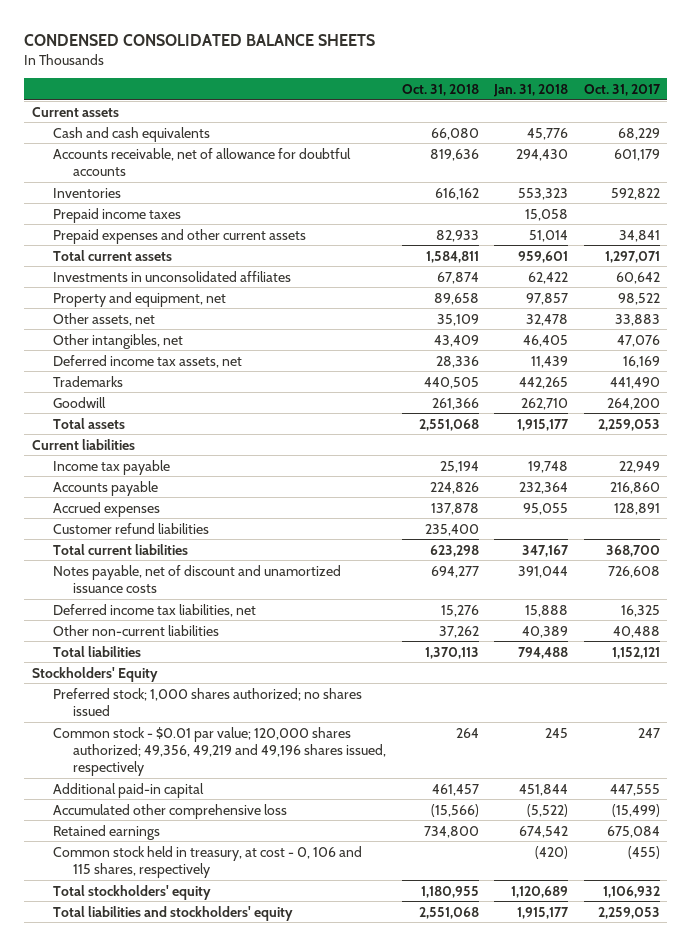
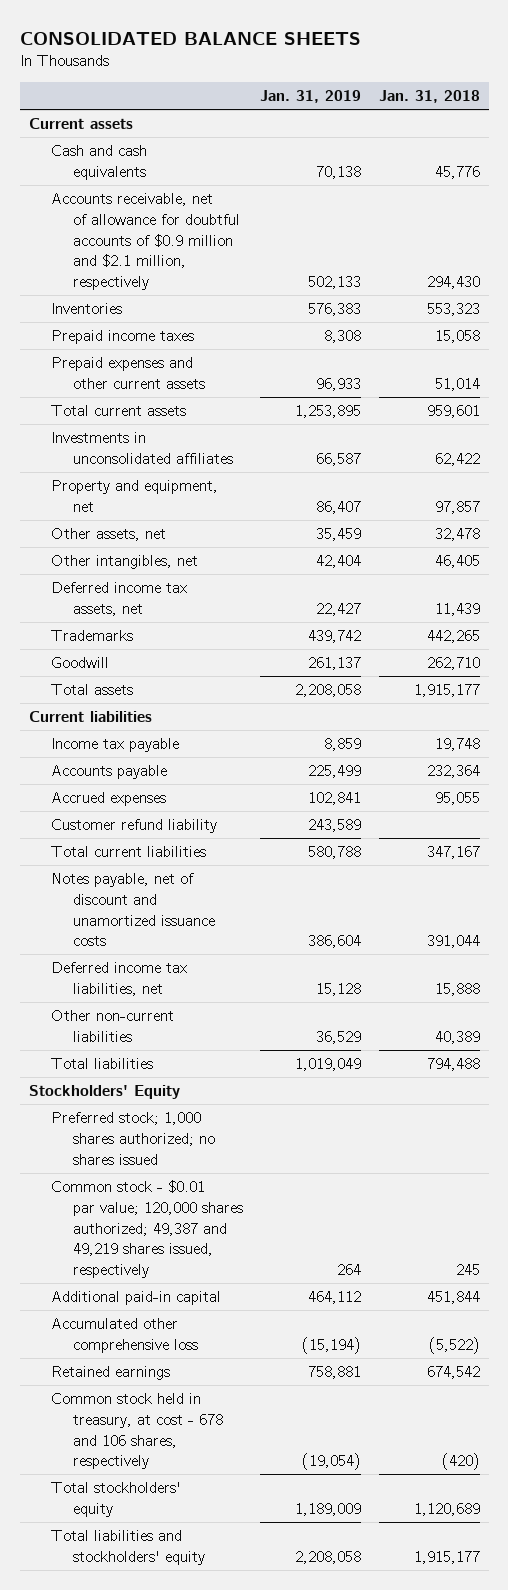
- CONDENSED CONSOLIDATED BALANCE SHEETS
+ CONSOLIDATED BALANCE SHEETS
- | Oct. 31, 2018 | Jan. 31, 2018 | Oct. 31, 2017
+ | Jan. 31, 2019 | Jan. 31, 2018
- Accounts receivable, net of allowance for doubtful accounts | 819,636 | 294,430 | 601,179
+ Accounts receivable, net of allowance for doubtful accounts of $0.9 million and $2.1 million, respectively | 502,133 | 294,430
- Customer refund liabilities | 235,400 | |
+ Customer refund liability | 243,589 |
- Common stock - $0.01 par value; 120,000 shares authorized; 49,356, 49,219 and 49,196 shares issued, respectively | 264 | 245 | 247
+ Common stock - $0.01 par value; 120,000 shares authorized; 49,387 and 49,219 shares issued, respectively | 264 | 245
- Common stock held in treasury, at cost - 0, 106 and 115 shares, respectively | | (420) | (455)
+ Common stock held in treasury, at cost - 678 and 106 shares, respectively | (19,054) | (420)

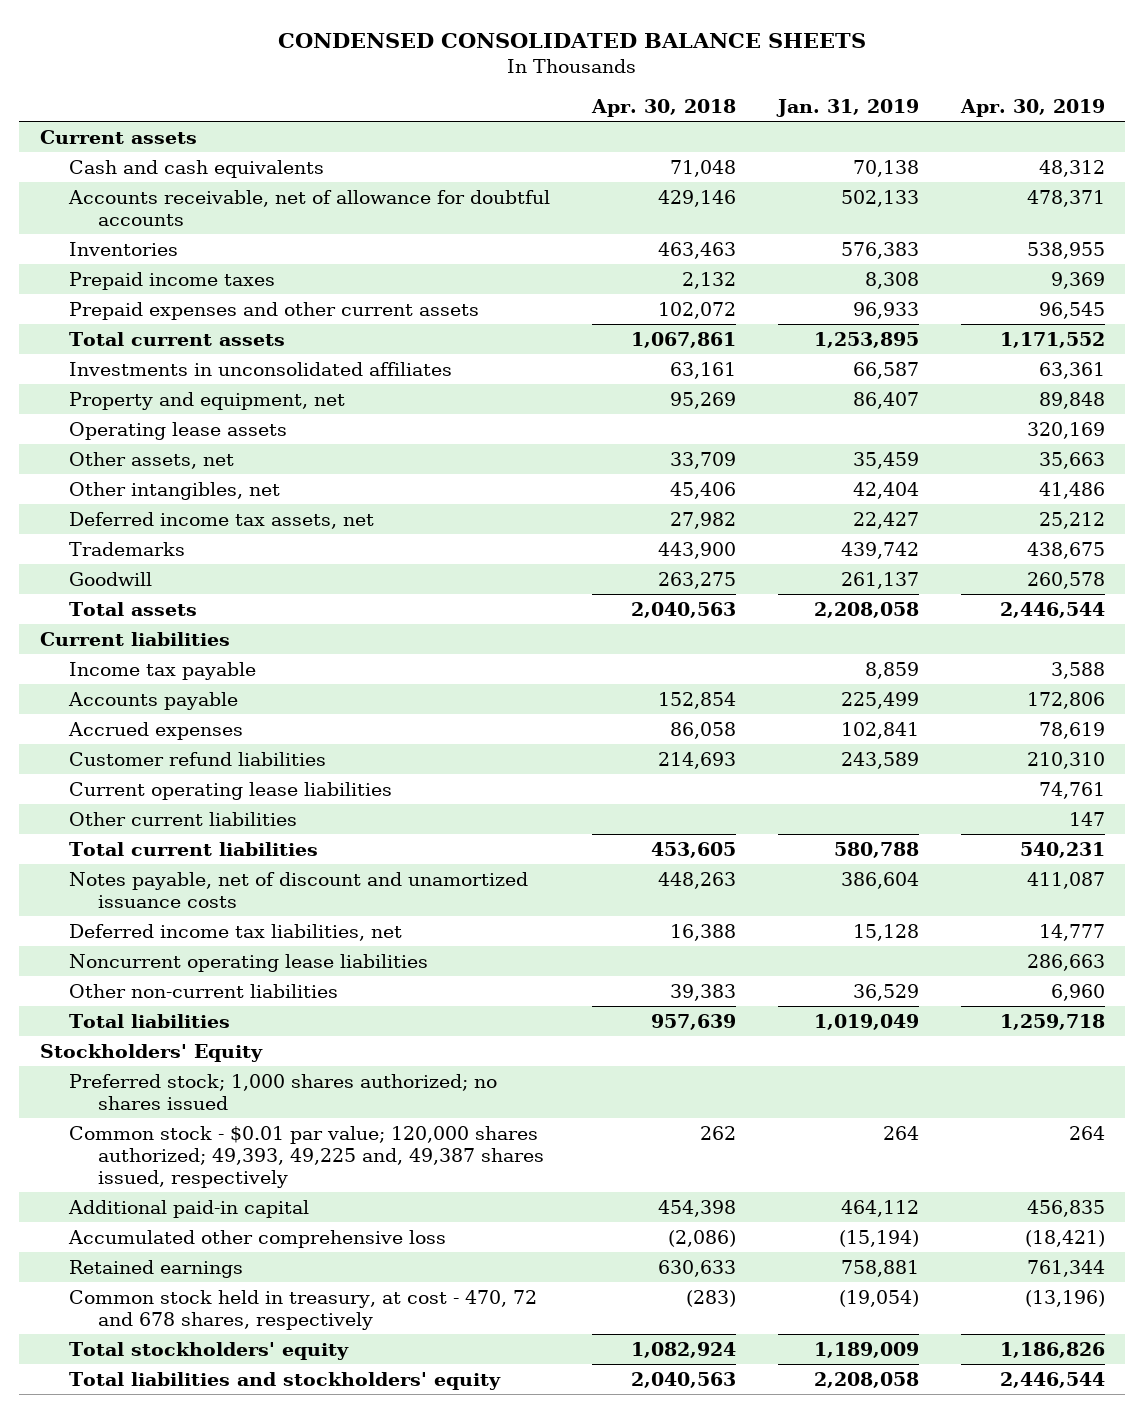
- CONSOLIDATED BALANCE SHEETS
+ CONDENSED CONSOLIDATED BALANCE SHEETS
- | Jan. 31, 2019 | Jan. 31, 2018
+ | Apr. 30, 2018 | Jan. 31, 2019 | Apr. 30, 2019
- Accounts receivable, net of allowance for doubtful accounts of $0.9 million and $2.1 million, respectively | 502,133 | 294,430
+ Accounts receivable, net of allowance for doubtful accounts | 429,146 | 502,133 | 478,371
+ Operating lease assets | | | 320,169
- Customer refund liability | 243,589 |
+ Customer refund liabilities | 214,693 | 243,589 | 210,310
+ Current operating lease liabilities | | | 74,761
+ Other current liabilities | | | 147
+ Noncurrent operating lease liabilities | | | 286,663
- Common stock - $0.01 par value; 120,000 shares authorized; 49,387 and 49,219 shares issued, respectively | 264 | 245
+ Common stock - $0.01 par value; 120,000 shares authorized; 49,393, 49,225 and, 49,387 shares issued, respectively | 262 | 264 | 264
- Common stock held in treasury, at cost - 678 and 106 shares, respectively | (19,054) | (420)
+ Common stock held in treasury, at cost - 470, 72 and 678 shares, respectively | (283) | (19,054) | (13,196)

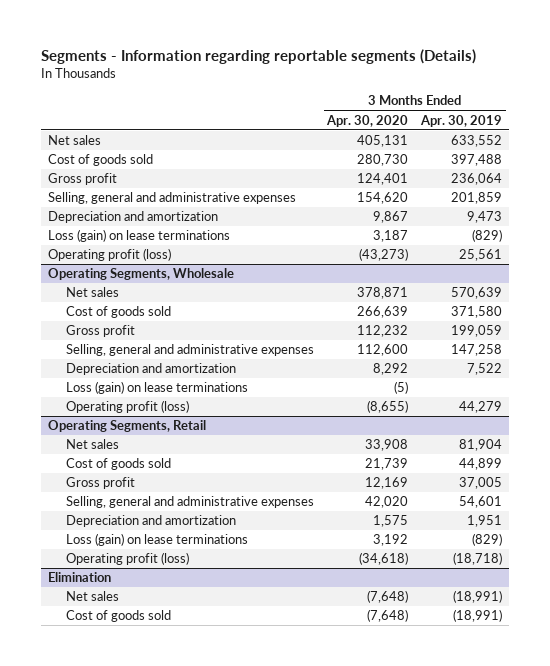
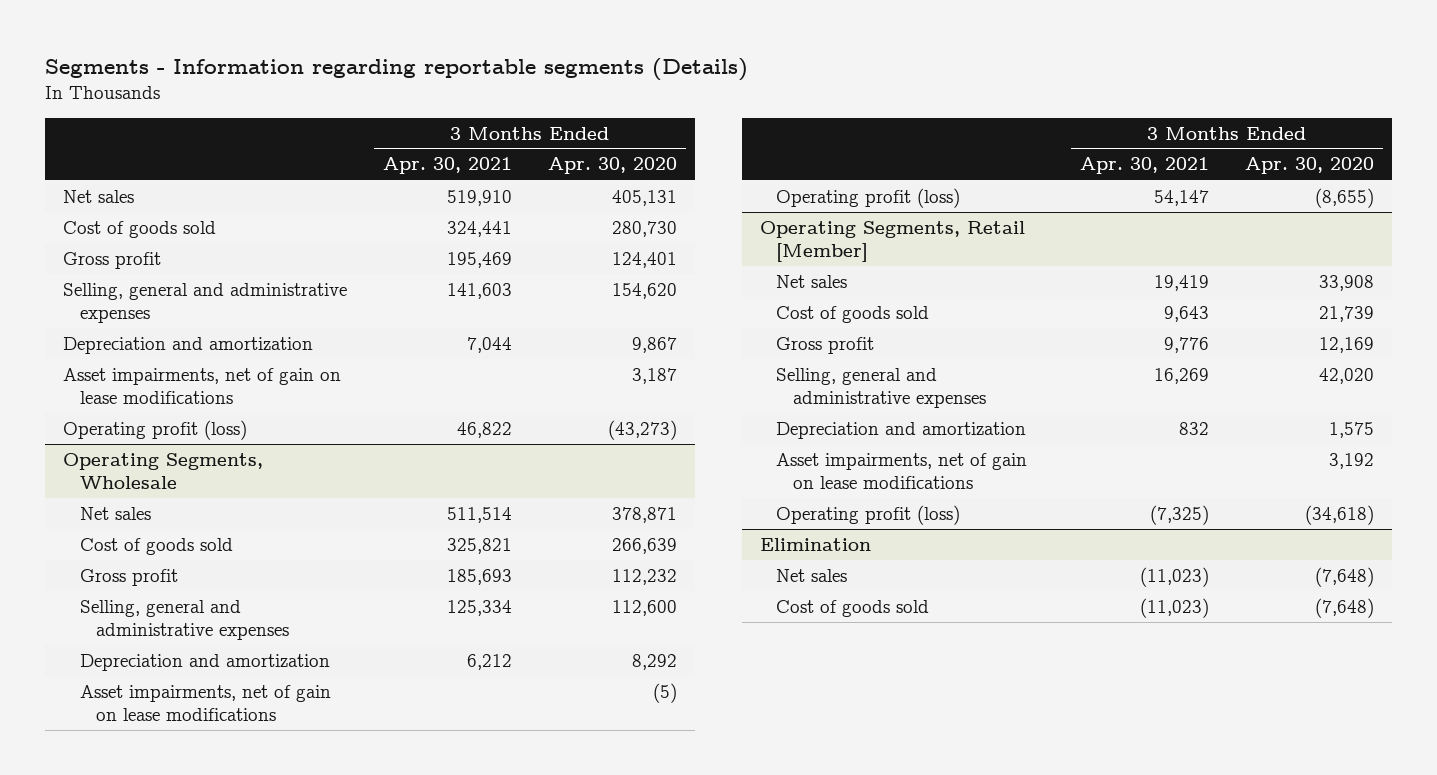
- | 3 Months Ended Apr. 30, 2020 | 3 Months Ended Apr. 30, 2019
+ | 3 Months Ended Apr. 30, 2021 | 3 Months Ended Apr. 30, 2020
- Loss (gain) on lease terminations | 3,187 | (829)
+ Asset impairments, net of gain on lease modifications | | 3,187
@ Operating Segments, Wholesale
- Loss (gain) on lease terminations | (5) |
+ Asset impairments, net of gain on lease modifications | | (5)
- Operating Segments, Retail
+ Operating Segments, Retail [Member]
- Loss (gain) on lease terminations | 3,192 | (829)
+ Asset impairments, net of gain on lease modifications | | 3,192

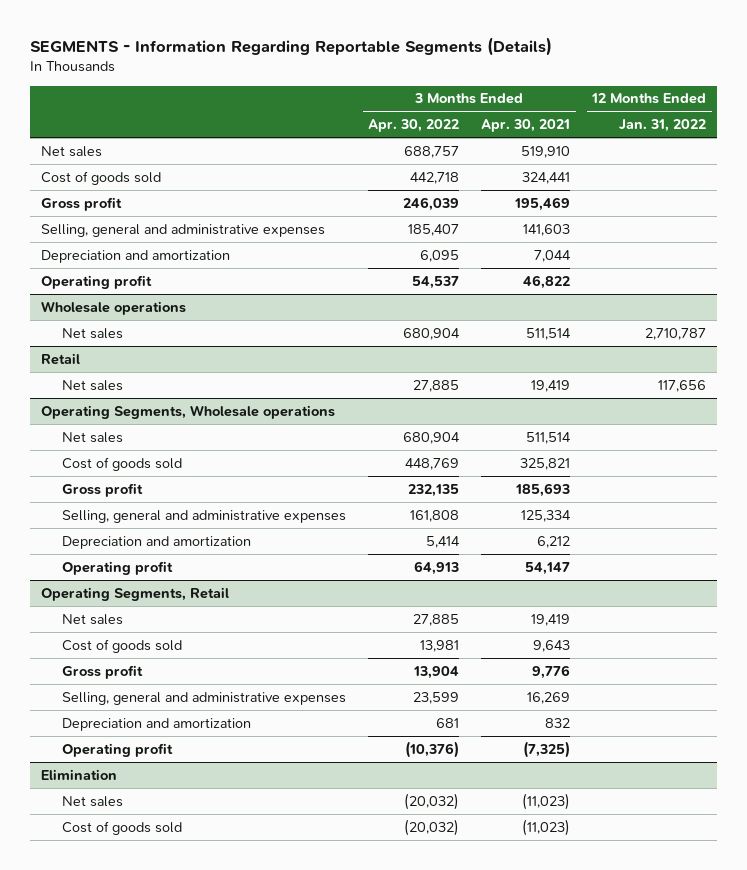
- Segments - Information regarding reportable segments (Details)
+ SEGMENTS - Information Regarding Reportable Segments (Details)
- | 3 Months Ended Apr. 30, 2021 | 3 Months Ended Apr. 30, 2020
+ | 3 Months Ended Apr. 30, 2022 | 3 Months Ended Apr. 30, 2021 | 12 Months Ended Jan. 31, 2022
- Asset impairments, net of gain on lease modifications | | 3,187
- Operating profit (loss) | 46,822 | (43,273)
- Operating Segments, Wholesale
+ Operating profit | 54,537 | 46,822 |
+ Wholesale operations
+ Retail
+ Net sales | 27,885 | 19,419 | 117,656
+ Operating Segments, Wholesale operations
+ Net sales | 680,904 | 511,514 |
- Asset impairments, net of gain on lease modifications | | (5)
- Operating profit (loss) | 54,147 | (8,655)
- Operating Segments, Retail [Member]
+ Operating profit | 64,913 | 54,147 |
+ Operating Segments, Retail
- Asset impairments, net of gain on lease modifications | | 3,192
- Operating profit (loss) | (7,325) | (34,618)
+ Operating profit | (10,376) | (7,325) |

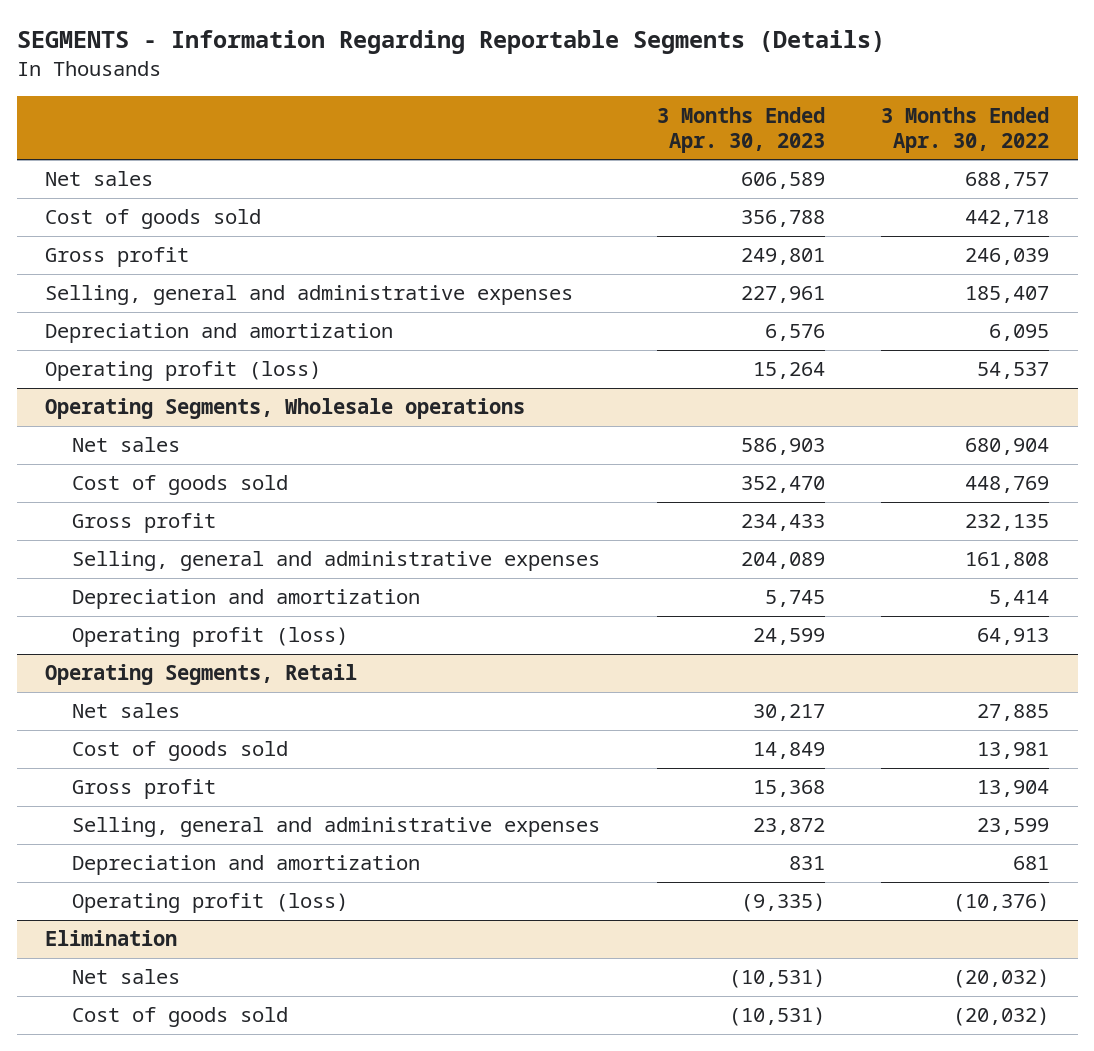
- | 3 Months Ended Apr. 30, 2022 | 3 Months Ended Apr. 30, 2021 | 12 Months Ended Jan. 31, 2022
+ | 3 Months Ended Apr. 30, 2023 | 3 Months Ended Apr. 30, 2022
- Operating profit | 54,537 | 46,822 |
- Wholesale operations
- Net sales | 680,904 | 511,514 | 2,710,787
- Retail
- Net sales | 27,885 | 19,419 | 117,656
+ Operating profit (loss) | 15,264 | 54,537
@ Operating Segments, Wholesale operations
- Operating profit | 64,913 | 54,147 |
+ Operating profit (loss) | 24,599 | 64,913
@ Operating Segments, Retail
- Operating profit | (10,376) | (7,325) |
+ Operating profit (loss) | (9,335) | (10,376)

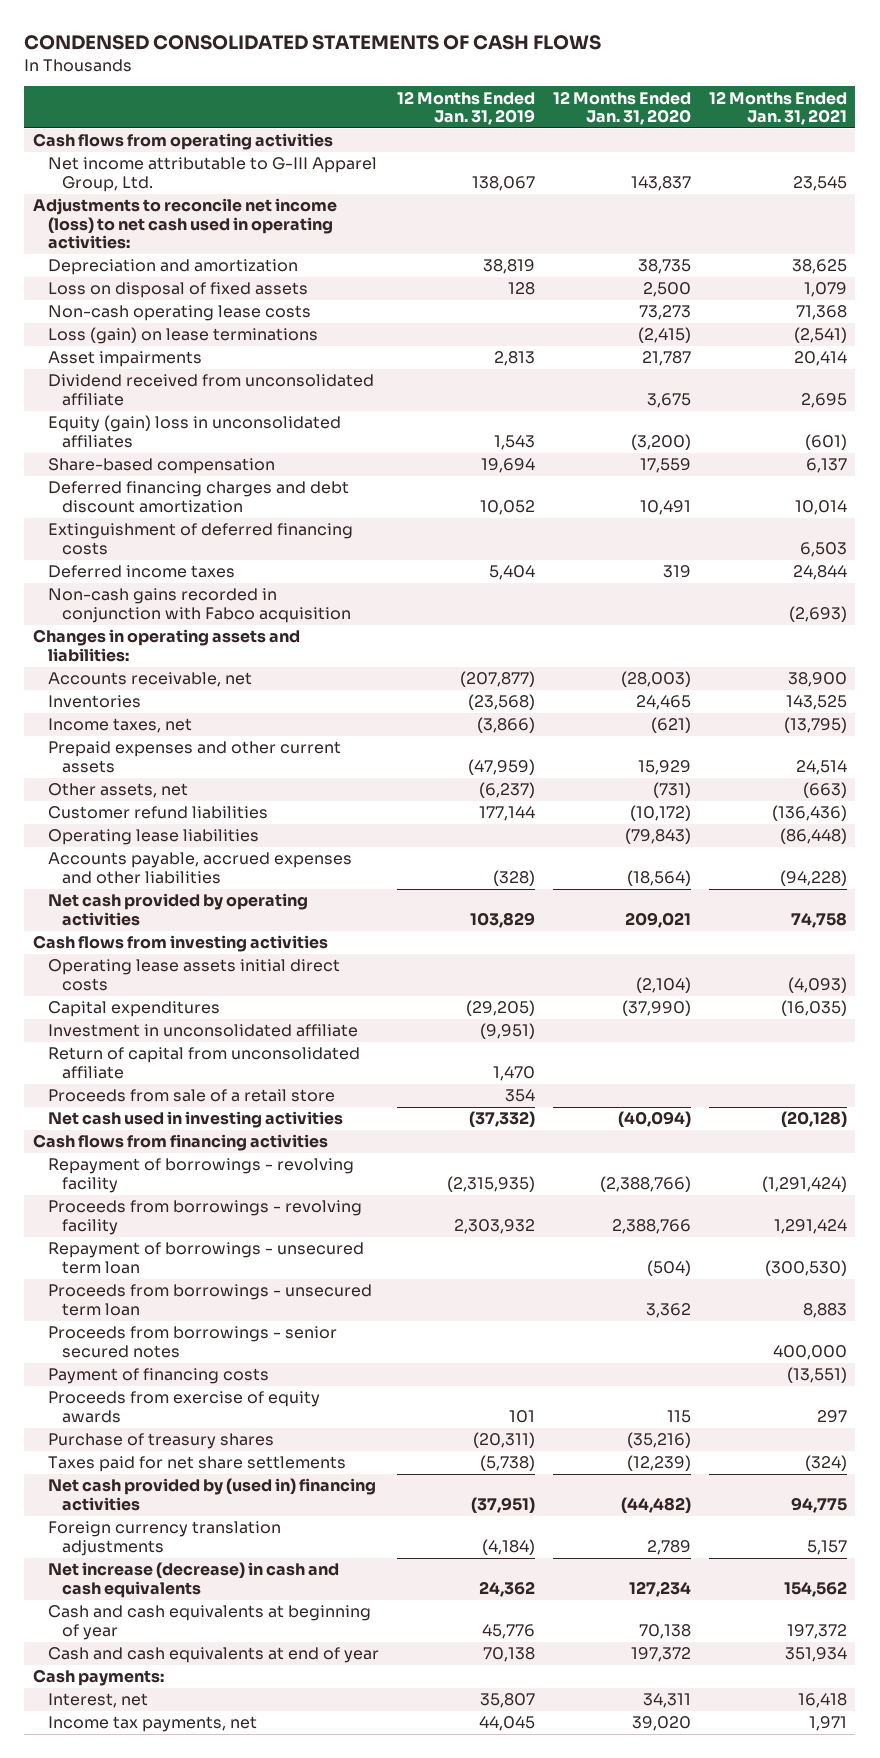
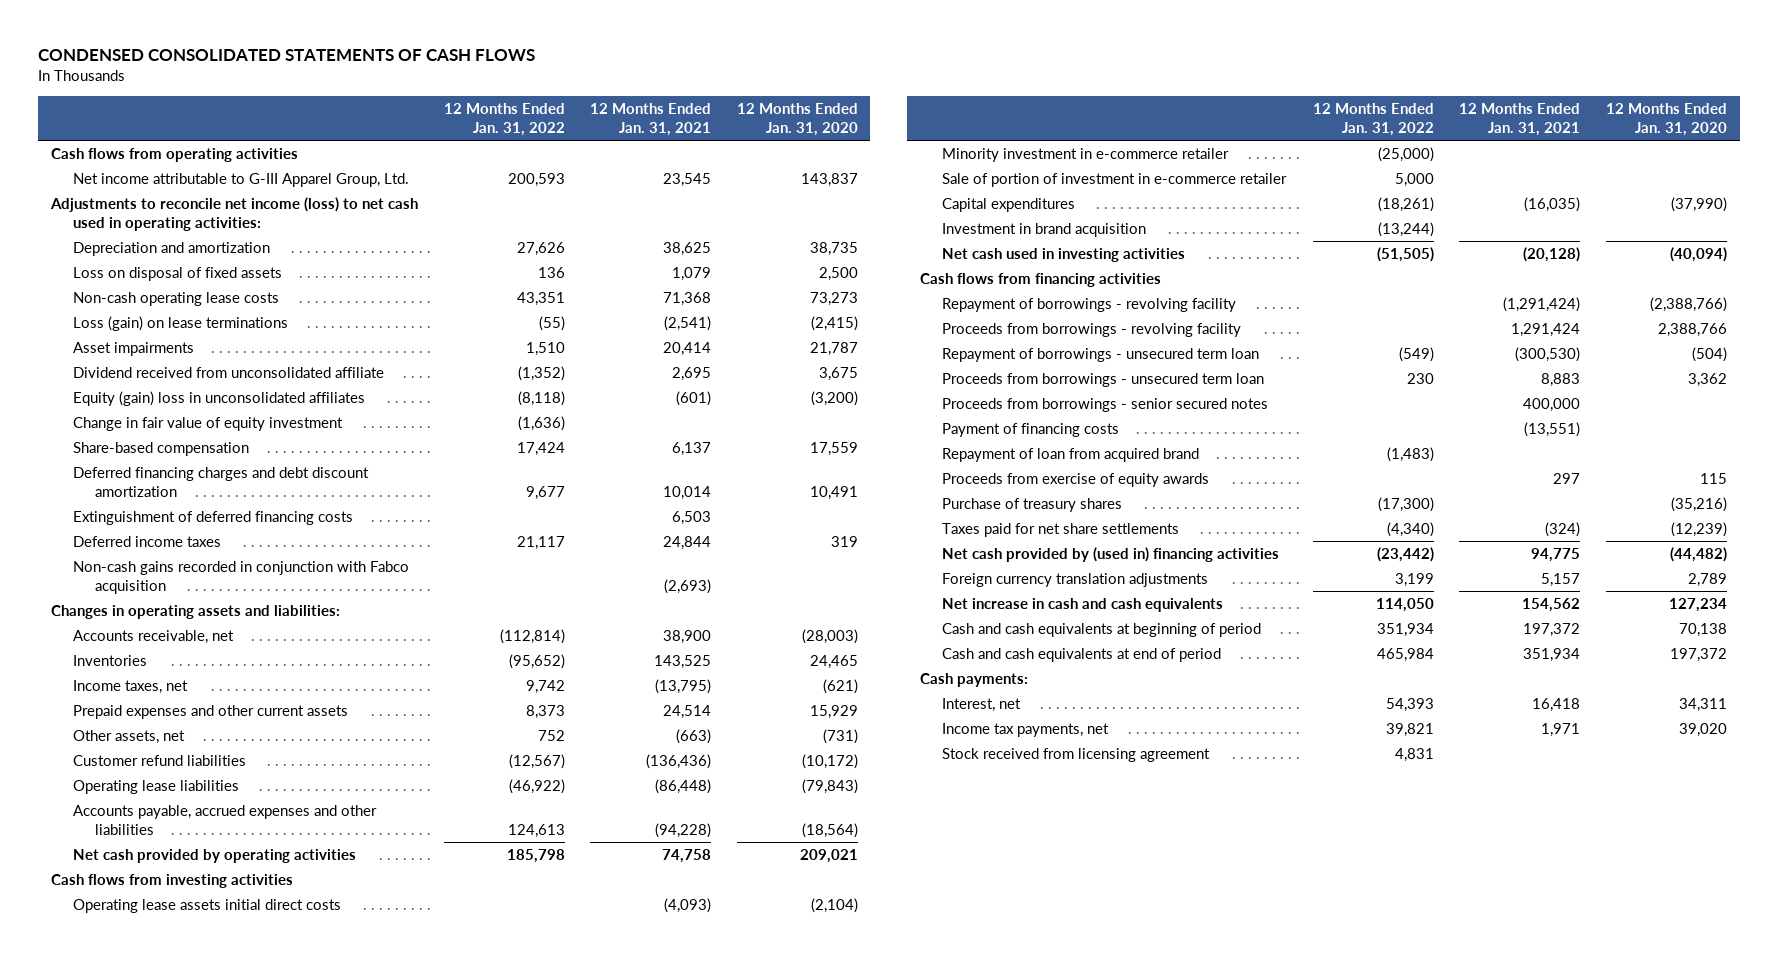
- | 12 Months Ended Jan. 31, 2019 | 12 Months Ended Jan. 31, 2020 | 12 Months Ended Jan. 31, 2021
+ | 12 Months Ended Jan. 31, 2022 | 12 Months Ended Jan. 31, 2021 | 12 Months Ended Jan. 31, 2020
+ Change in fair value of equity investment | (1,636) | |
+ Minority investment in e-commerce retailer | (25,000) | |
+ Sale of portion of investment in e-commerce retailer | 5,000 | |
- Investment in unconsolidated affiliate | (9,951) | |
- Return of capital from unconsolidated affiliate | 1,470 | |
- Proceeds from sale of a retail store | 354 | |
+ Investment in brand acquisition | (13,244) | |
+ Repayment of loan from acquired brand | (1,483) | |
- Net increase (decrease) in cash and cash equivalents | 24,362 | 127,234 | 154,562
- Cash and cash equivalents at beginning of year | 45,776 | 70,138 | 197,372
- Cash and cash equivalents at end of year | 70,138 | 197,372 | 351,934
+ Net increase in cash and cash equivalents | 114,050 | 154,562 | 127,234
+ Cash and cash equivalents at beginning of period | 351,934 | 197,372 | 70,138
+ Cash and cash equivalents at end of period | 465,984 | 351,934 | 197,372
+ Stock received from licensing agreement | 4,831 | |

